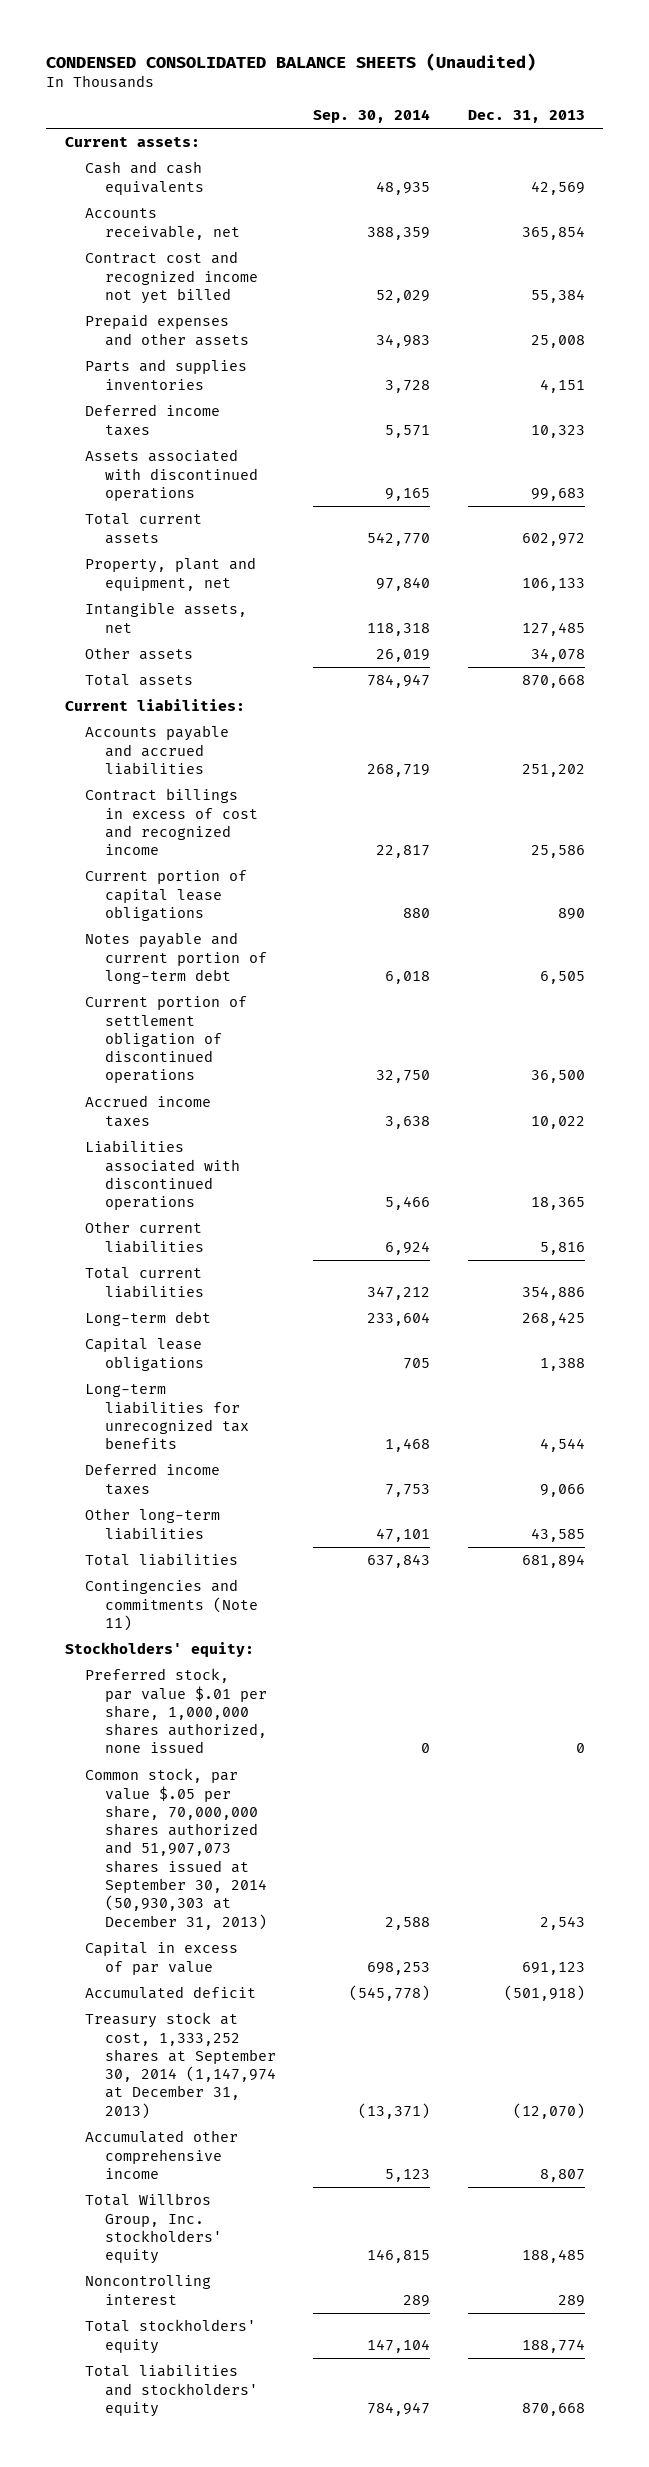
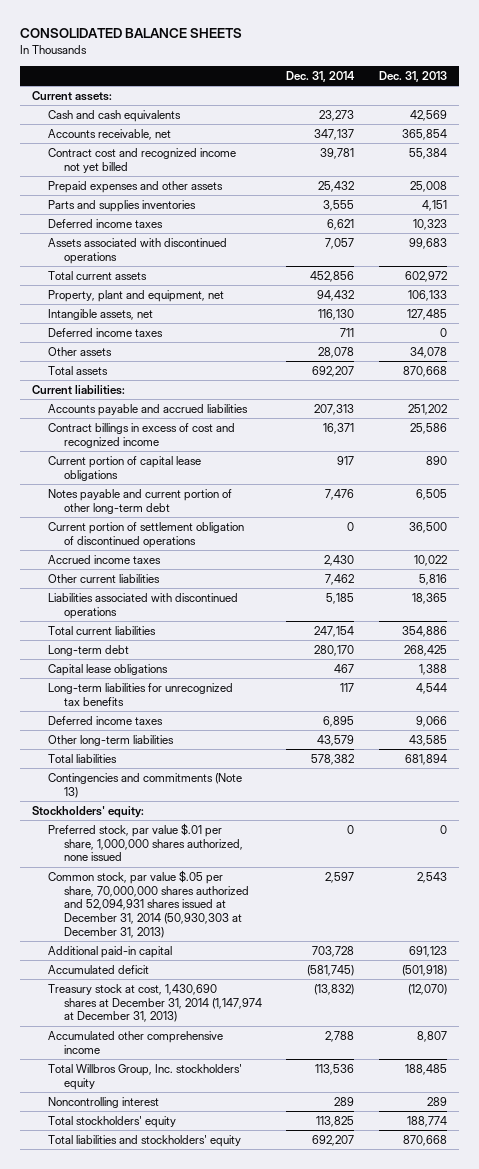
- CONDENSED CONSOLIDATED BALANCE SHEETS (Unaudited)
+ CONSOLIDATED BALANCE SHEETS
- | Sep. 30, 2014 | Dec. 31, 2013
+ | Dec. 31, 2014 | Dec. 31, 2013
+ Deferred income taxes | 711 | 0
- Notes payable and current portion of long-term debt | 6,018 | 6,505
+ Notes payable and current portion of other long-term debt | 7,476 | 6,505
moved down: Liabilities associated with discontinued operations | 5,185 | 18,365
- Contingencies and commitments (Note 11)
+ Contingencies and commitments (Note 13)
- Common stock, par value $.05 per share, 70,000,000 shares authorized and 51,907,073 shares issued at September 30, 2014 (50,930,303 at December 31, 2013) | 2,588 | 2,543
- Capital in excess of par value | 698,253 | 691,123
+ Common stock, par value $.05 per share, 70,000,000 shares authorized and 52,094,931 shares issued at December 31, 2014 (50,930,303 at December 31, 2013) | 2,597 | 2,543
+ Additional paid-in capital | 703,728 | 691,123
- Treasury stock at cost, 1,333,252 shares at September 30, 2014 (1,147,974 at December 31, 2013) | (13,371) | (12,070)
+ Treasury stock at cost, 1,430,690 shares at December 31, 2014 (1,147,974 at December 31, 2013) | (13,832) | (12,070)

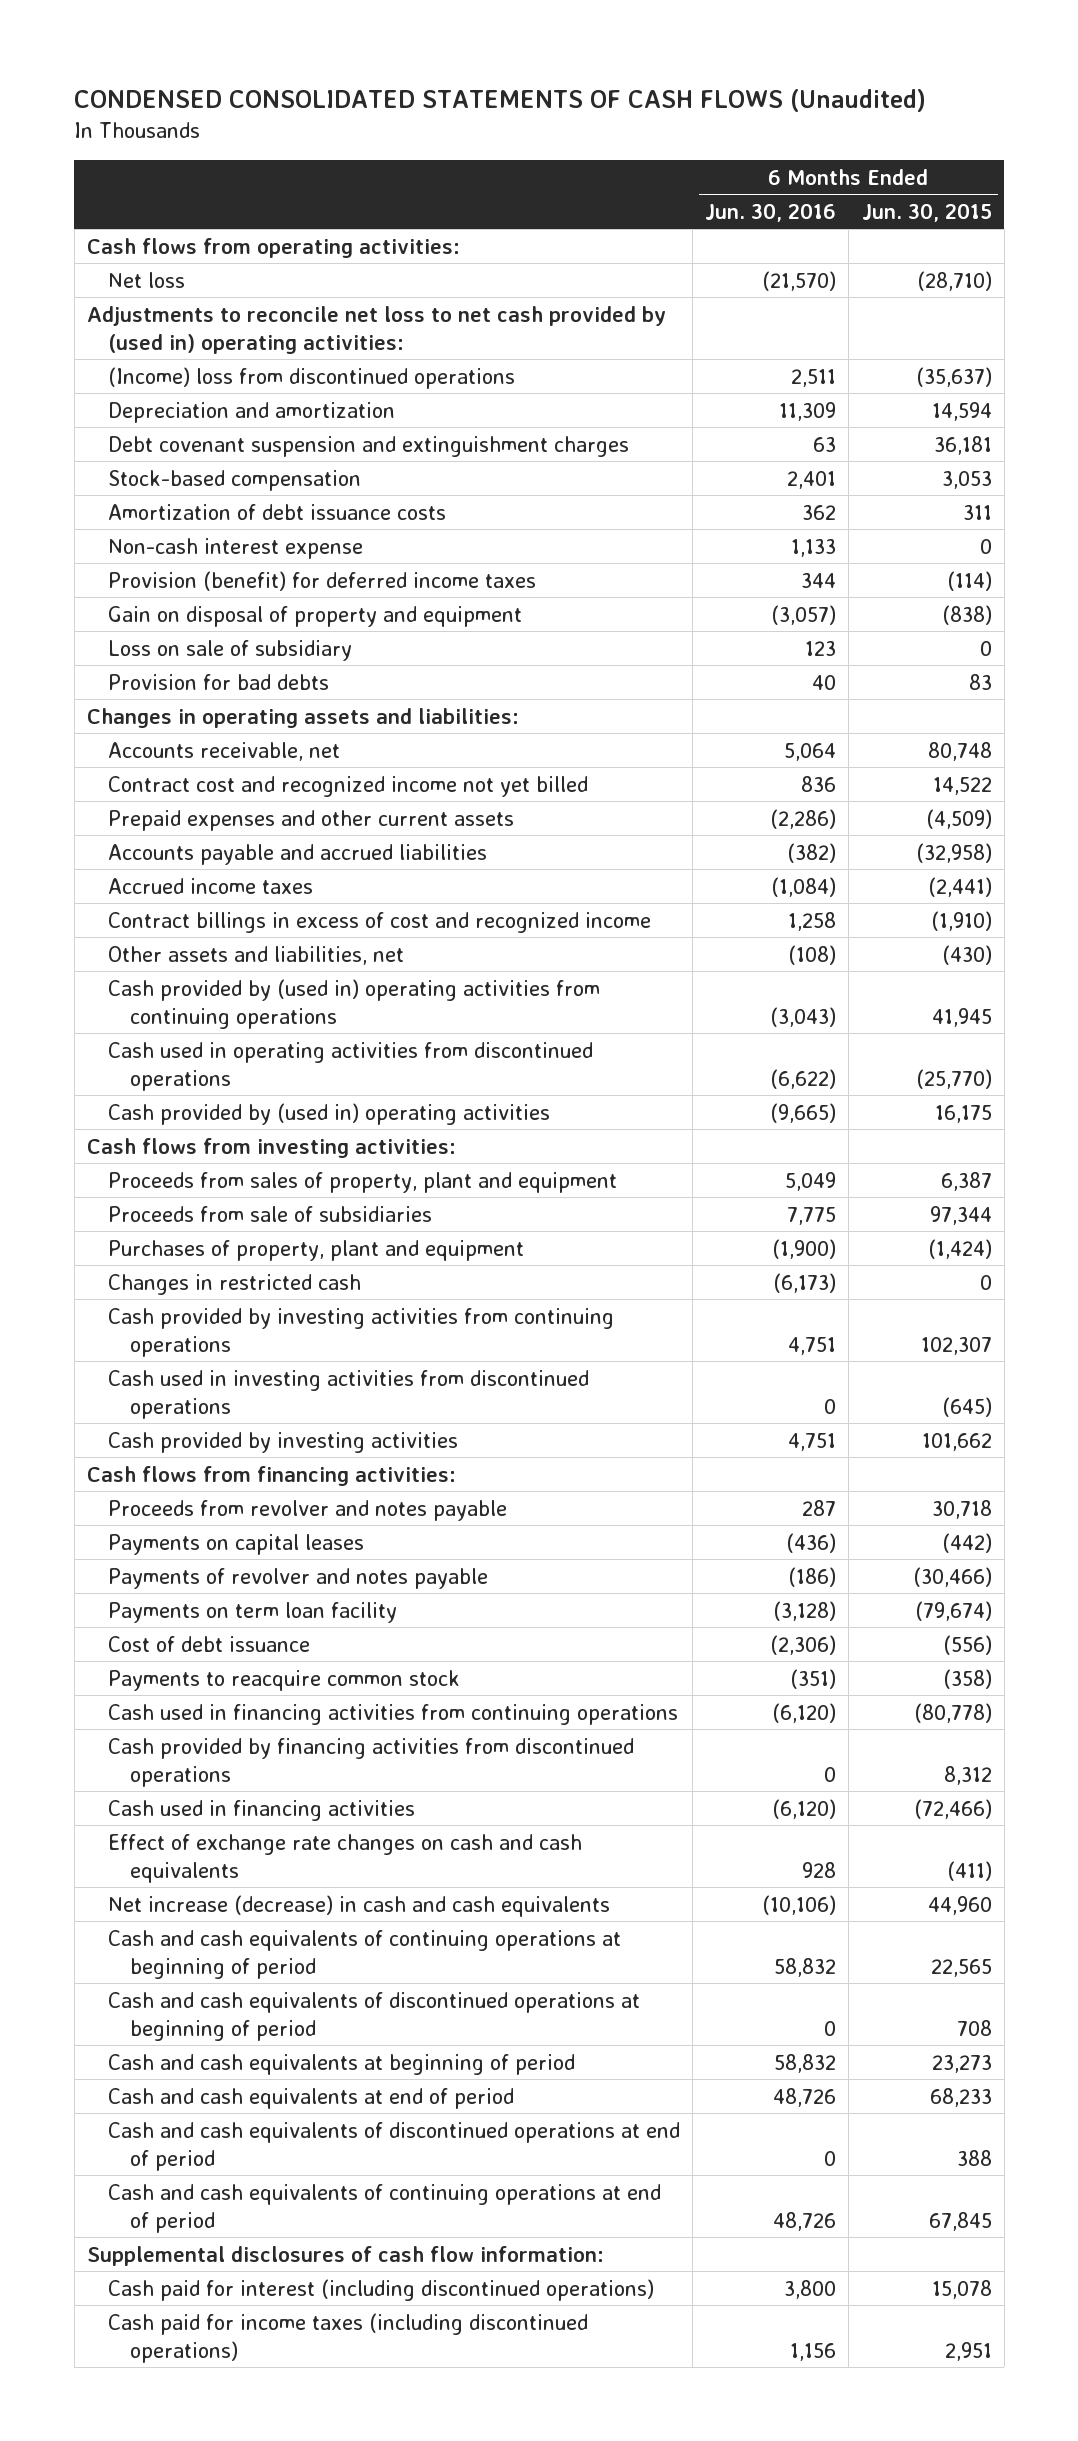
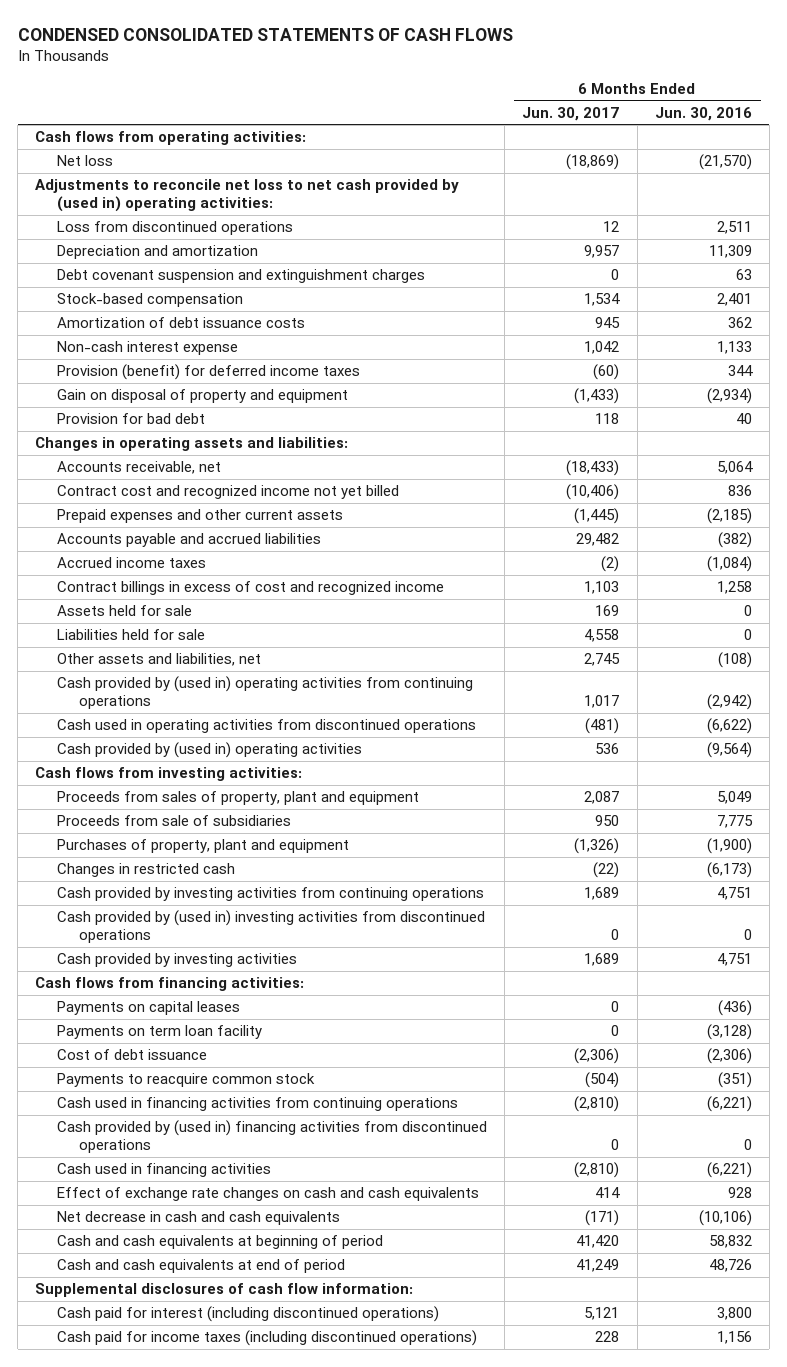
- CONDENSED CONSOLIDATED STATEMENTS OF CASH FLOWS (Unaudited)
+ CONDENSED CONSOLIDATED STATEMENTS OF CASH FLOWS
- | 6 Months Ended Jun. 30, 2016 | 6 Months Ended Jun. 30, 2015
+ | 6 Months Ended Jun. 30, 2017 | 6 Months Ended Jun. 30, 2016
- (Income) loss from discontinued operations | 2,511 | (35,637)
+ Loss from discontinued operations | 12 | 2,511
- Gain on disposal of property and equipment | (3,057) | (838)
- Loss on sale of subsidiary | 123 | 0
- Provision for bad debts | 40 | 83
+ Gain on disposal of property and equipment | (1,433) | (2,934)
+ Provision for bad debt | 118 | 40
- Prepaid expenses and other current assets | (2,286) | (4,509)
+ Prepaid expenses and other current assets | (1,445) | (2,185)
+ Assets held for sale | 169 | 0
+ Liabilities held for sale | 4,558 | 0
- Cash provided by (used in) operating activities from continuing operations | (3,043) | 41,945
+ Cash provided by (used in) operating activities from continuing operations | 1,017 | (2,942)
- Cash provided by (used in) operating activities | (9,665) | 16,175
+ Cash provided by (used in) operating activities | 536 | (9,564)
- Cash used in investing activities from discontinued operations | 0 | (645)
+ Cash provided by (used in) investing activities from discontinued operations | 0 | 0
- Proceeds from revolver and notes payable | 287 | 30,718
- Payments of revolver and notes payable | (186) | (30,466)
- Cash used in financing activities from continuing operations | (6,120) | (80,778)
- Cash provided by financing activities from discontinued operations | 0 | 8,312
- Cash used in financing activities | (6,120) | (72,466)
+ Cash used in financing activities from continuing operations | (2,810) | (6,221)
+ Cash provided by (used in) financing activities from discontinued operations | 0 | 0
+ Cash used in financing activities | (2,810) | (6,221)
- Net increase (decrease) in cash and cash equivalents | (10,106) | 44,960
- Cash and cash equivalents of continuing operations at beginning of period | 58,832 | 22,565
- Cash and cash equivalents of discontinued operations at beginning of period | 0 | 708
+ Net decrease in cash and cash equivalents | (171) | (10,106)
- Cash and cash equivalents of discontinued operations at end of period | 0 | 388
- Cash and cash equivalents of continuing operations at end of period | 48,726 | 67,845

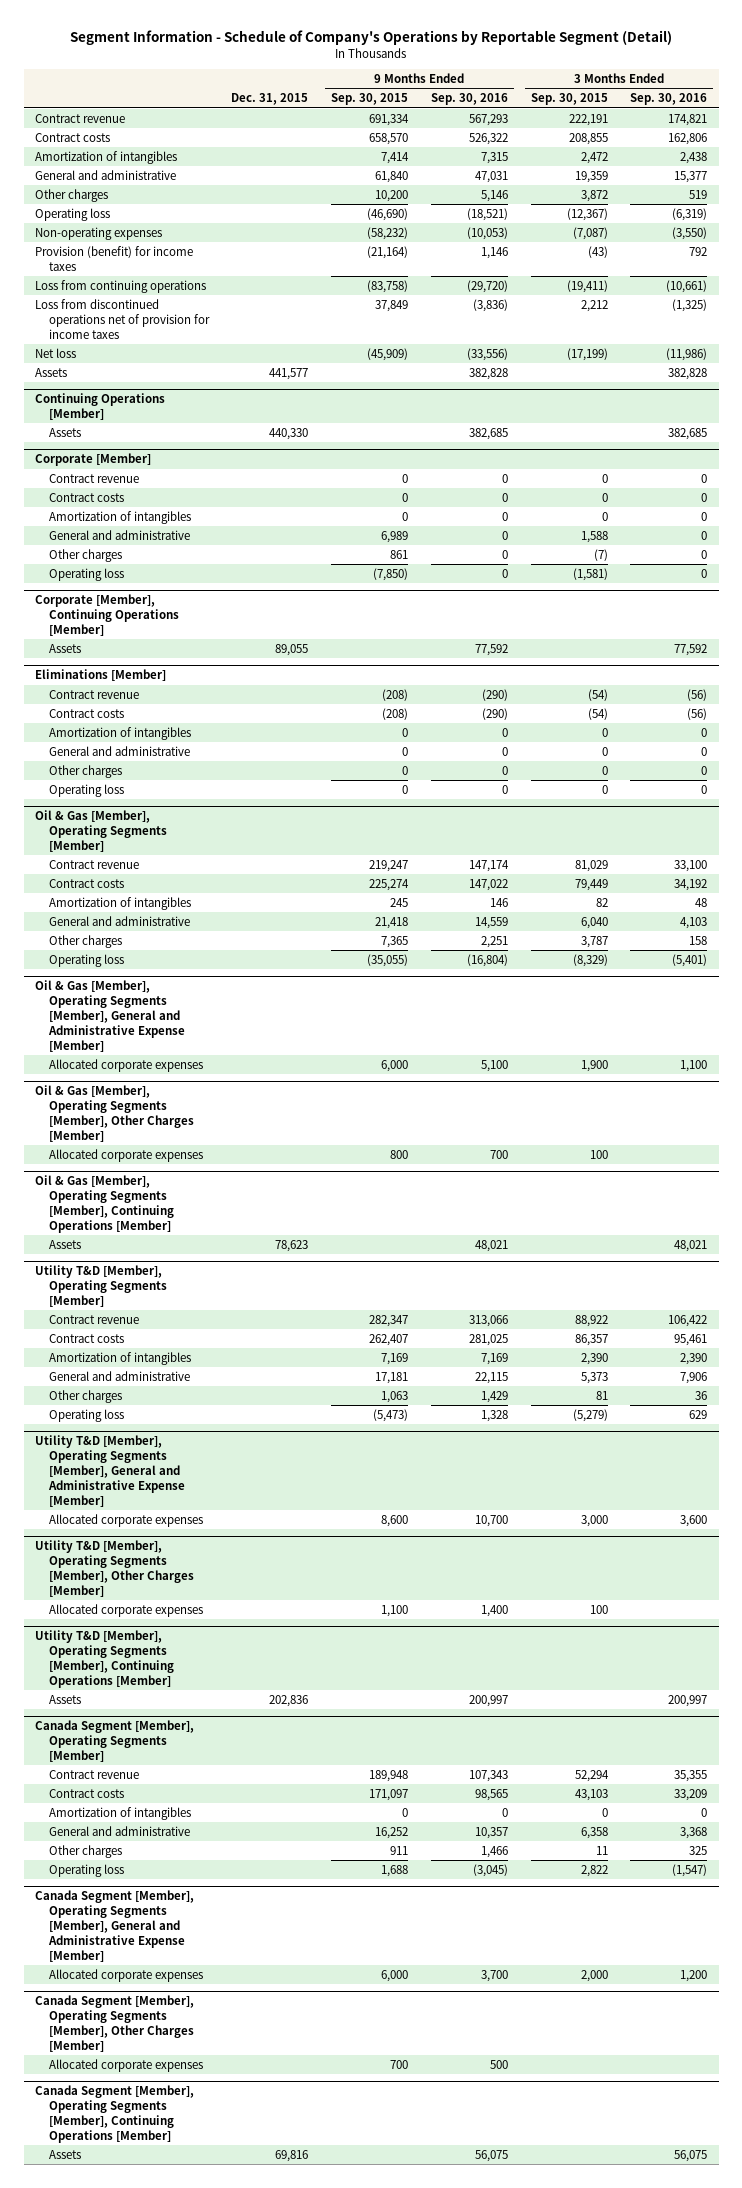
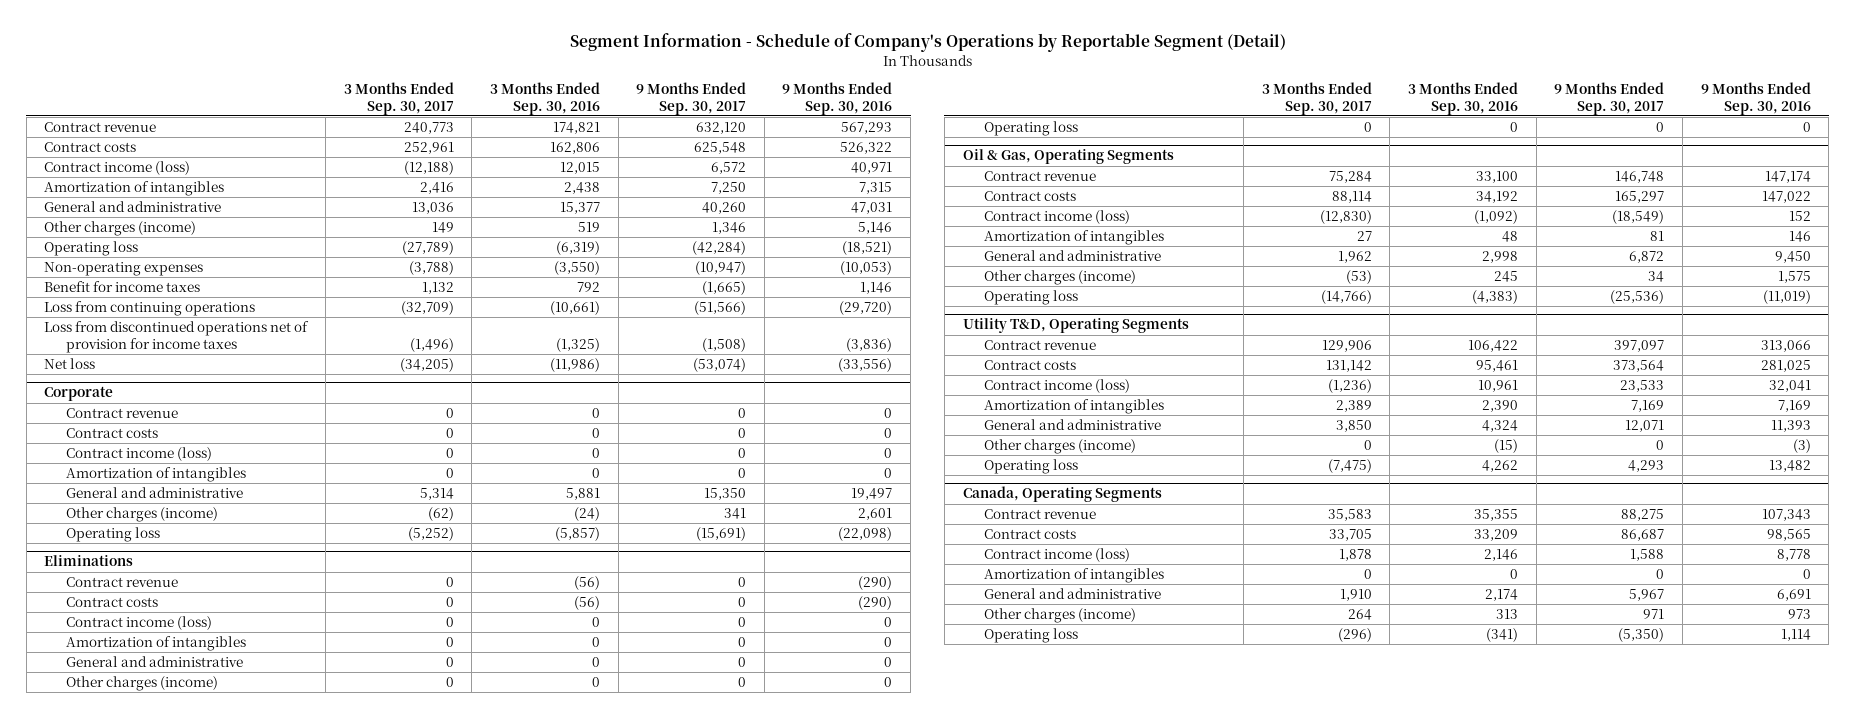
- | Dec. 31, 2015 | 9 Months Ended Sep. 30, 2015 | 9 Months Ended Sep. 30, 2016 | 3 Months Ended Sep. 30, 2015 | 3 Months Ended Sep. 30, 2016
+ | 3 Months Ended Sep. 30, 2017 | 3 Months Ended Sep. 30, 2016 | 9 Months Ended Sep. 30, 2017 | 9 Months Ended Sep. 30, 2016
+ Contract income (loss) | (12,188) | 12,015 | 6,572 | 40,971
- Other charges | | 10,200 | 5,146 | 3,872 | 519
+ Other charges (income) | 149 | 519 | 1,346 | 5,146
- Provision (benefit) for income taxes | | (21,164) | 1,146 | (43) | 792
+ Benefit for income taxes | 1,132 | 792 | (1,665) | 1,146
- Assets | 441,577 | | 382,828 | | 382,828
- Continuing Operations [Member]
- Assets | 440,330 | | 382,685 | | 382,685
- Corporate [Member]
+ Corporate
+ Contract income (loss) | 0 | 0 | 0 | 0
- General and administrative | | 6,989 | 0 | 1,588 | 0
- Other charges | | 861 | 0 | (7) | 0
- Operating loss | | (7,850) | 0 | (1,581) | 0
- Corporate [Member], Continuing Operations [Member]
- Assets | 89,055 | | 77,592 | | 77,592
- Eliminations [Member]
+ General and administrative | 5,314 | 5,881 | 15,350 | 19,497
+ Other charges (income) | (62) | (24) | 341 | 2,601
+ Operating loss | (5,252) | (5,857) | (15,691) | (22,098)
+ Eliminations
+ Contract income (loss) | 0 | 0 | 0 | 0
- Other charges | | 0 | 0 | 0 | 0
+ Other charges (income) | 0 | 0 | 0 | 0
- Oil & Gas [Member], Operating Segments [Member]
+ Oil & Gas, Operating Segments
+ Contract income (loss) | (12,830) | (1,092) | (18,549) | 152
- General and administrative | | 21,418 | 14,559 | 6,040 | 4,103
- Other charges | | 7,365 | 2,251 | 3,787 | 158
- Operating loss | | (35,055) | (16,804) | (8,329) | (5,401)
- Oil & Gas [Member], Operating Segments [Member], General and Administrative Expense [Member]
- Allocated corporate expenses | | 6,000 | 5,100 | 1,900 | 1,100
- Oil & Gas [Member], Operating Segments [Member], Other Charges [Member]
- Allocated corporate expenses | | 800 | 700 | 100 |
- Oil & Gas [Member], Operating Segments [Member], Continuing Operations [Member]
- Assets | 78,623 | | 48,021 | | 48,021
- Utility T&D [Member], Operating Segments [Member]
+ General and administrative | 1,962 | 2,998 | 6,872 | 9,450
+ Other charges (income) | (53) | 245 | 34 | 1,575
+ Operating loss | (14,766) | (4,383) | (25,536) | (11,019)
+ Utility T&D, Operating Segments
+ Contract income (loss) | (1,236) | 10,961 | 23,533 | 32,041
- General and administrative | | 17,181 | 22,115 | 5,373 | 7,906
- Other charges | | 1,063 | 1,429 | 81 | 36
- Operating loss | | (5,473) | 1,328 | (5,279) | 629
- Utility T&D [Member], Operating Segments [Member], General and Administrative Expense [Member]
- Allocated corporate expenses | | 8,600 | 10,700 | 3,000 | 3,600
- Utility T&D [Member], Operating Segments [Member], Other Charges [Member]
- Allocated corporate expenses | | 1,100 | 1,400 | 100 |
- Utility T&D [Member], Operating Segments [Member], Continuing Operations [Member]
- Assets | 202,836 | | 200,997 | | 200,997
- Canada Segment [Member], Operating Segments [Member]
+ General and administrative | 3,850 | 4,324 | 12,071 | 11,393
+ Other charges (income) | 0 | (15) | 0 | (3)
+ Operating loss | (7,475) | 4,262 | 4,293 | 13,482
+ Canada, Operating Segments
+ Contract income (loss) | 1,878 | 2,146 | 1,588 | 8,778
- General and administrative | | 16,252 | 10,357 | 6,358 | 3,368
- Other charges | | 911 | 1,466 | 11 | 325
- Operating loss | | 1,688 | (3,045) | 2,822 | (1,547)
- Canada Segment [Member], Operating Segments [Member], General and Administrative Expense [Member]
- Allocated corporate expenses | | 6,000 | 3,700 | 2,000 | 1,200
- Canada Segment [Member], Operating Segments [Member], Other Charges [Member]
- Allocated corporate expenses | | 700 | 500 | |
- Canada Segment [Member], Operating Segments [Member], Continuing Operations [Member]
- Assets | 69,816 | | 56,075 | | 56,075
+ General and administrative | 1,910 | 2,174 | 5,967 | 6,691
+ Other charges (income) | 264 | 313 | 971 | 973
+ Operating loss | (296) | (341) | (5,350) | 1,114

